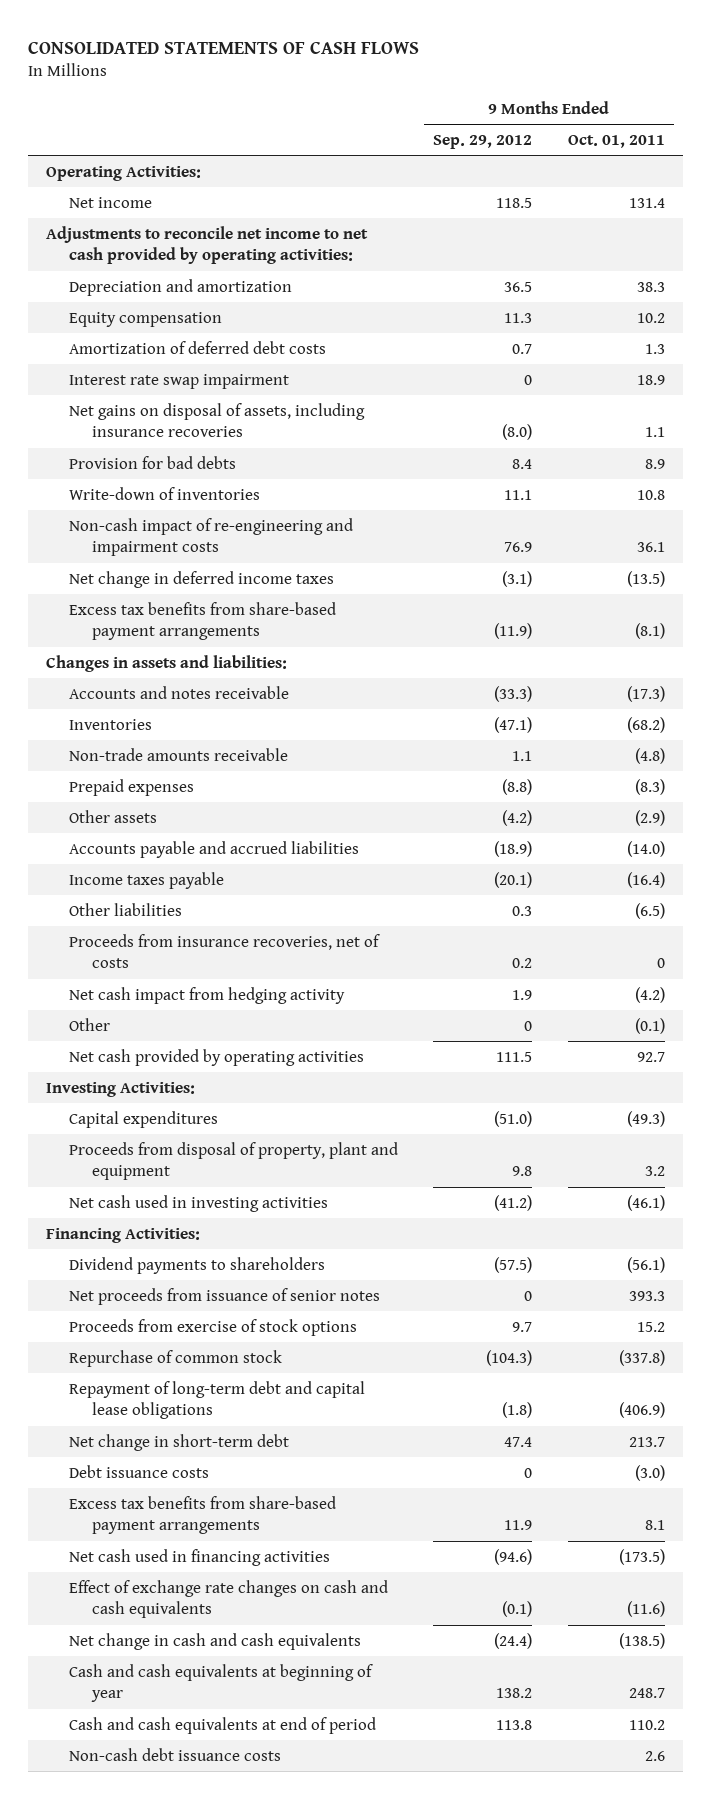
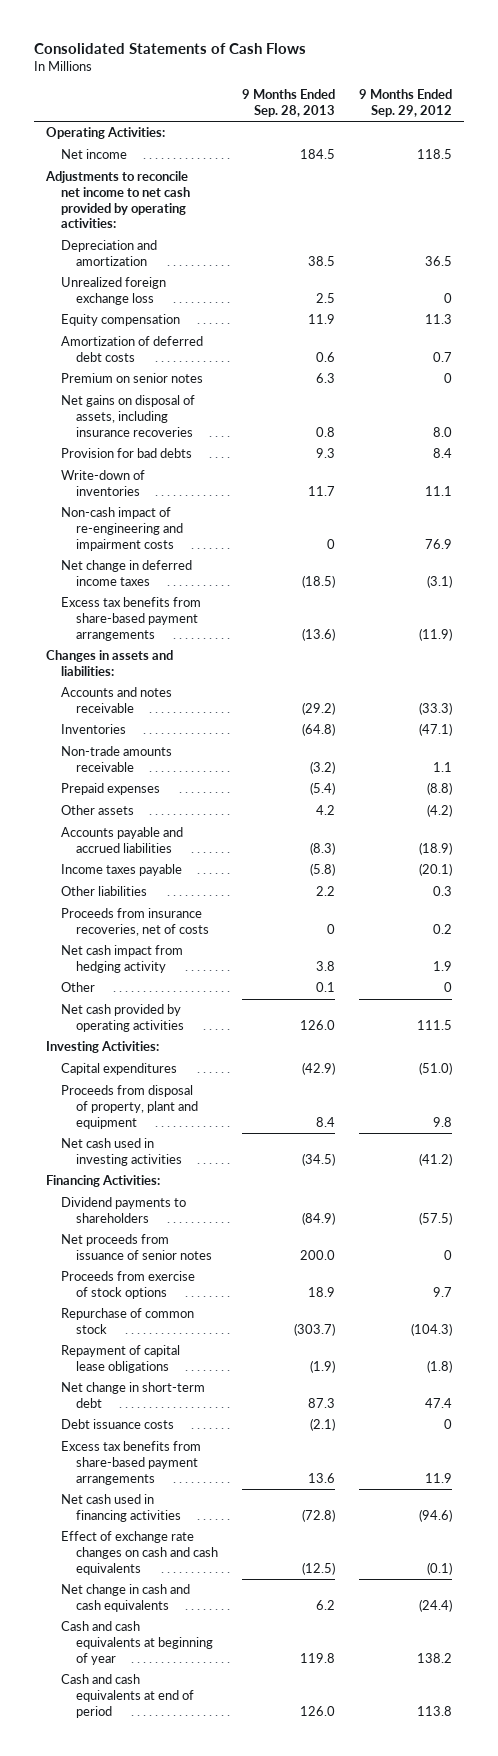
- CONSOLIDATED STATEMENTS OF CASH FLOWS
+ Consolidated Statements of Cash Flows
- | 9 Months Ended Sep. 29, 2012 | 9 Months Ended Oct. 01, 2011
+ | 9 Months Ended Sep. 28, 2013 | 9 Months Ended Sep. 29, 2012
+ Unrealized foreign exchange loss | 2.5 | 0
- Interest rate swap impairment | 0 | 18.9
- Net gains on disposal of assets, including insurance recoveries | (8.0) | 1.1
+ Premium on senior notes | 6.3 | 0
+ Net gains on disposal of assets, including insurance recoveries | 0.8 | 8.0
- Repayment of long-term debt and capital lease obligations | (1.8) | (406.9)
+ Repayment of capital lease obligations | (1.9) | (1.8)
- Non-cash debt issuance costs | | 2.6

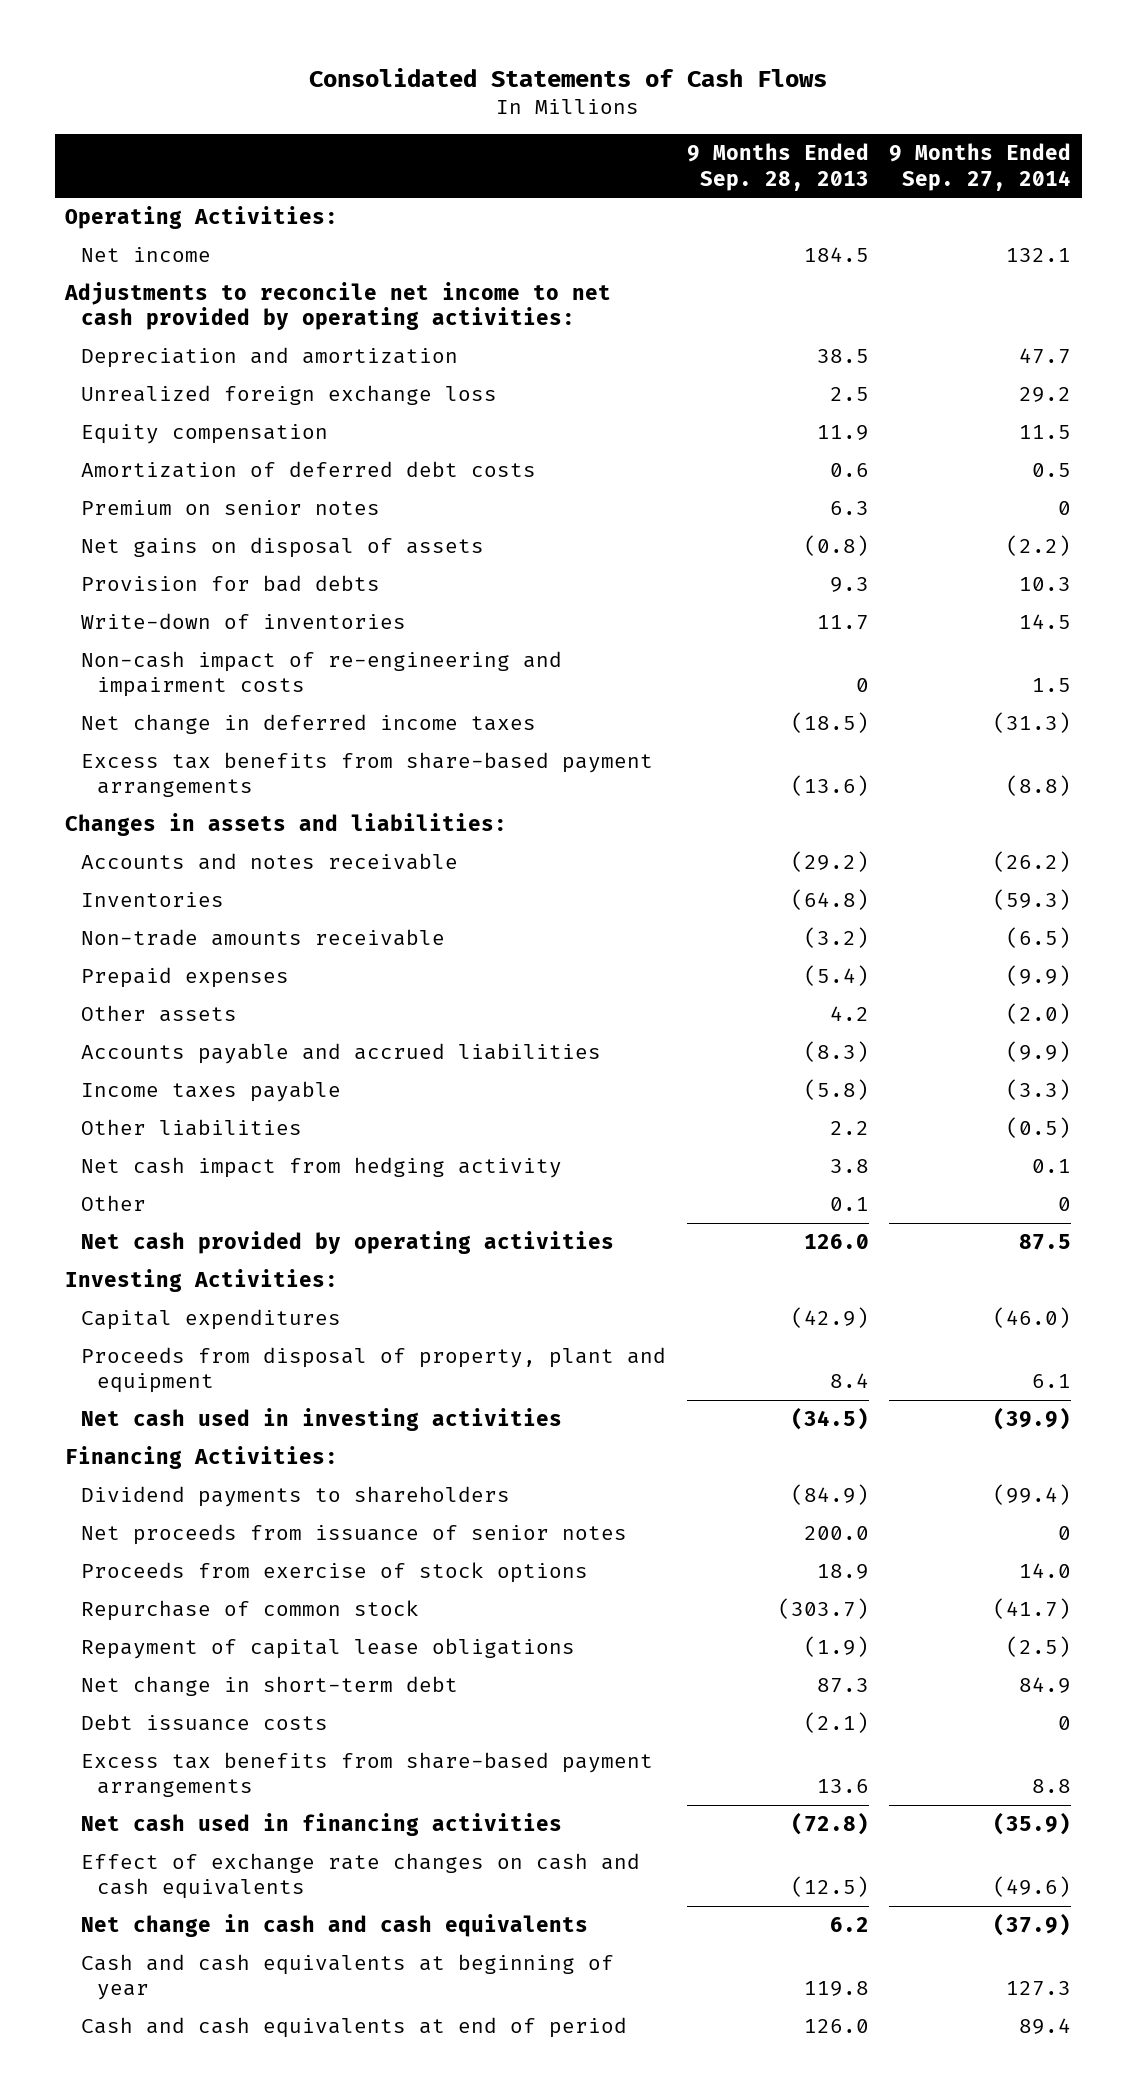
- | 9 Months Ended Sep. 28, 2013 | 9 Months Ended Sep. 29, 2012
+ | 9 Months Ended Sep. 28, 2013 | 9 Months Ended Sep. 27, 2014
- Net gains on disposal of assets, including insurance recoveries | 0.8 | 8.0
+ Net gains on disposal of assets | (0.8) | (2.2)
- Proceeds from insurance recoveries, net of costs | 0 | 0.2

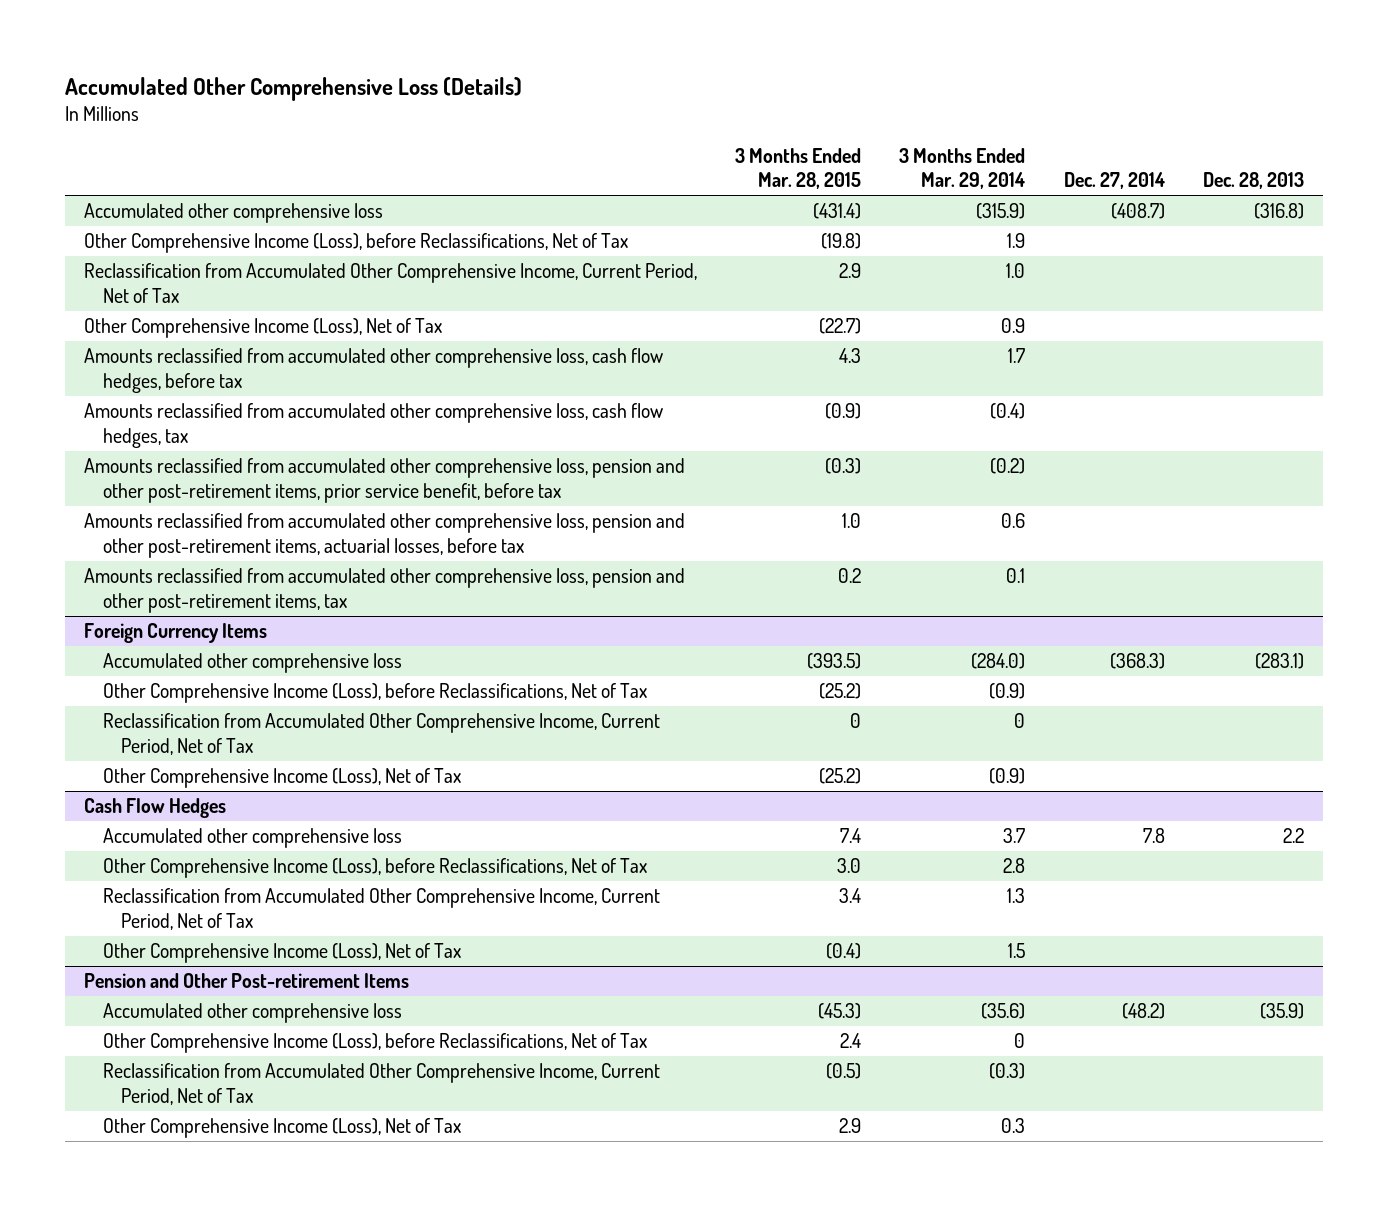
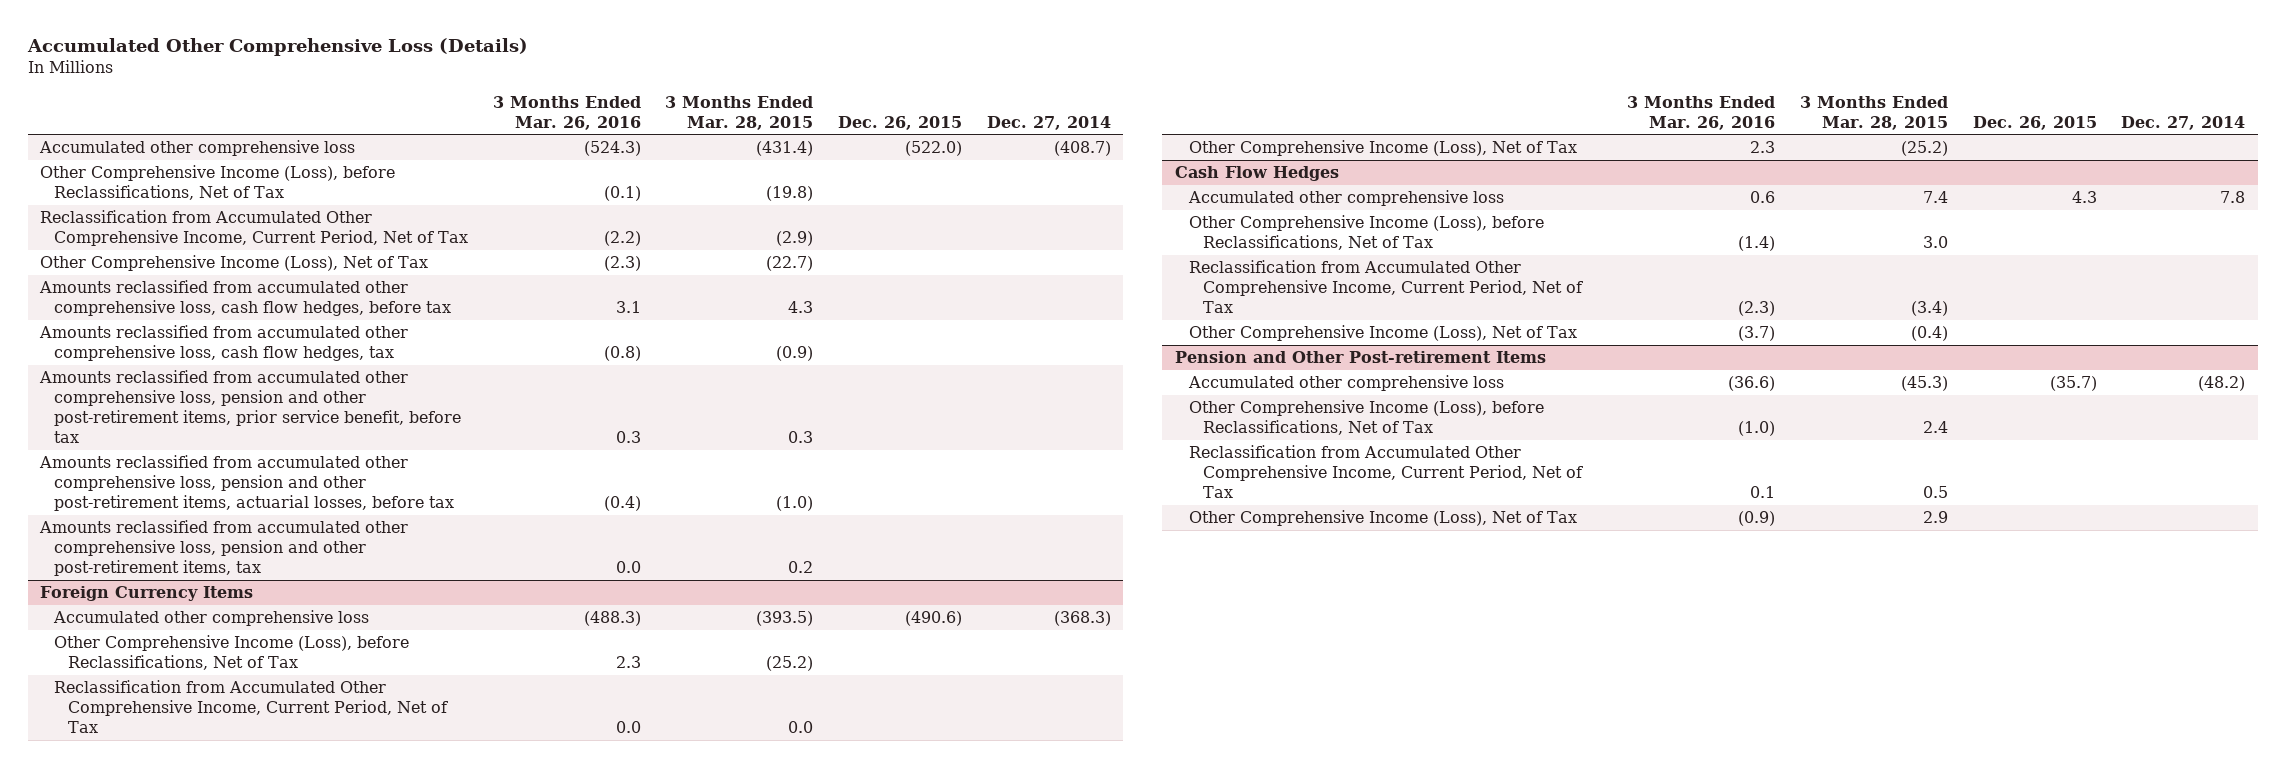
- | 3 Months Ended Mar. 28, 2015 | 3 Months Ended Mar. 29, 2014 | Dec. 27, 2014 | Dec. 28, 2013
+ | 3 Months Ended Mar. 26, 2016 | 3 Months Ended Mar. 28, 2015 | Dec. 26, 2015 | Dec. 27, 2014
- Reclassification from Accumulated Other Comprehensive Income, Current Period, Net of Tax | 2.9 | 1.0 | |
+ Reclassification from Accumulated Other Comprehensive Income, Current Period, Net of Tax | (2.2) | (2.9) | |
- Amounts reclassified from accumulated other comprehensive loss, pension and other post-retirement items, prior service benefit, before tax | (0.3) | (0.2) | |
- Amounts reclassified from accumulated other comprehensive loss, pension and other post-retirement items, actuarial losses, before tax | 1.0 | 0.6 | |
+ Amounts reclassified from accumulated other comprehensive loss, pension and other post-retirement items, prior service benefit, before tax | 0.3 | 0.3 | |
+ Amounts reclassified from accumulated other comprehensive loss, pension and other post-retirement items, actuarial losses, before tax | (0.4) | (1.0) | |
@ Foreign Currency Items
- Reclassification from Accumulated Other Comprehensive Income, Current Period, Net of Tax | 0 | 0 | |
+ Reclassification from Accumulated Other Comprehensive Income, Current Period, Net of Tax | 0.0 | 0.0 | |
@ Cash Flow Hedges
- Reclassification from Accumulated Other Comprehensive Income, Current Period, Net of Tax | 3.4 | 1.3 | |
+ Reclassification from Accumulated Other Comprehensive Income, Current Period, Net of Tax | (2.3) | (3.4) | |
@ Pension and Other Post-retirement Items
- Reclassification from Accumulated Other Comprehensive Income, Current Period, Net of Tax | (0.5) | (0.3) | |
+ Reclassification from Accumulated Other Comprehensive Income, Current Period, Net of Tax | 0.1 | 0.5 | |

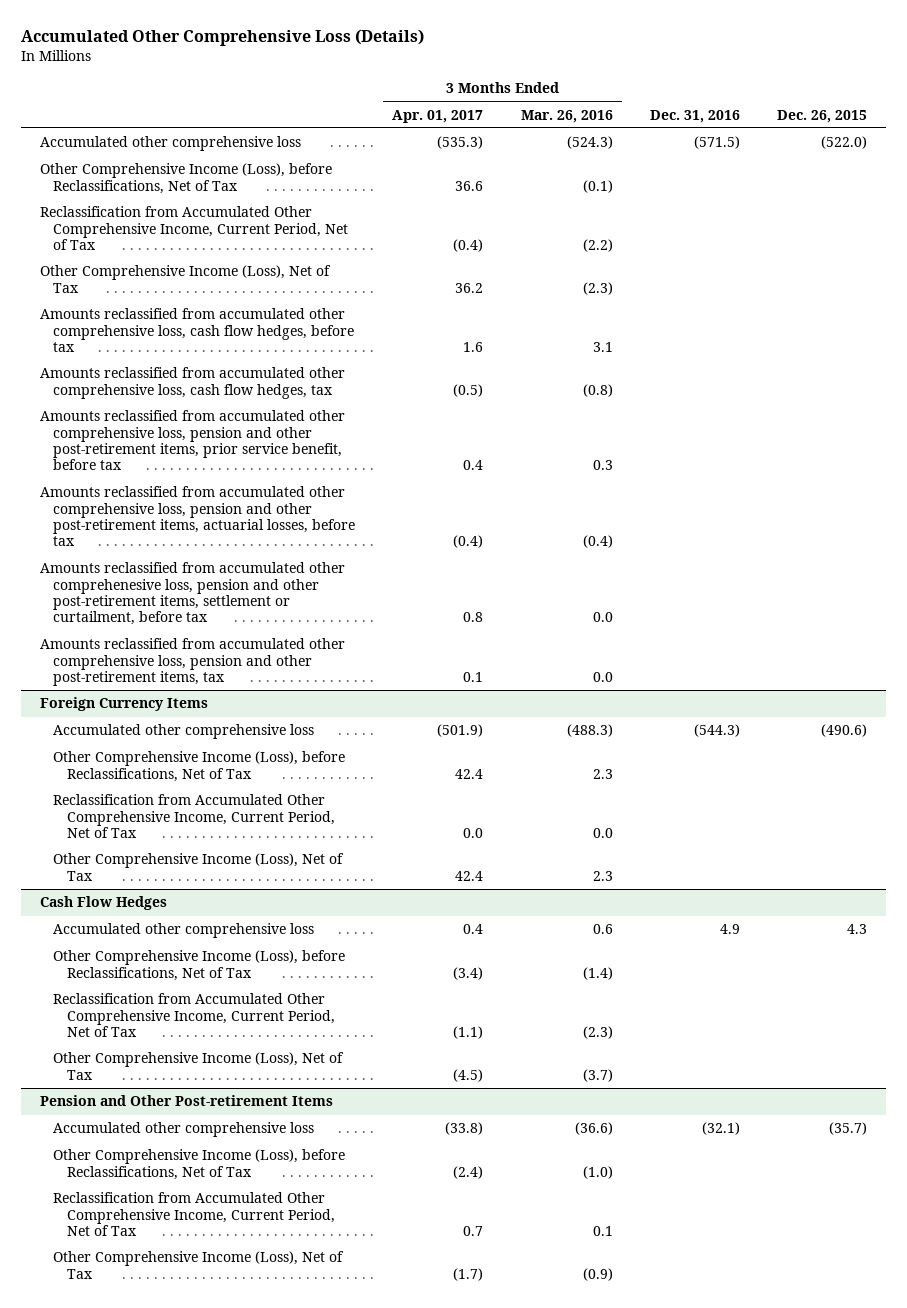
- | 3 Months Ended Mar. 26, 2016 | 3 Months Ended Mar. 28, 2015 | Dec. 26, 2015 | Dec. 27, 2014
+ | 3 Months Ended Apr. 01, 2017 | 3 Months Ended Mar. 26, 2016 | Dec. 31, 2016 | Dec. 26, 2015
+ Amounts reclassified from accumulated other comprehenesive loss, pension and other post-retirement items, settlement or curtailment, before tax | 0.8 | 0.0 | |

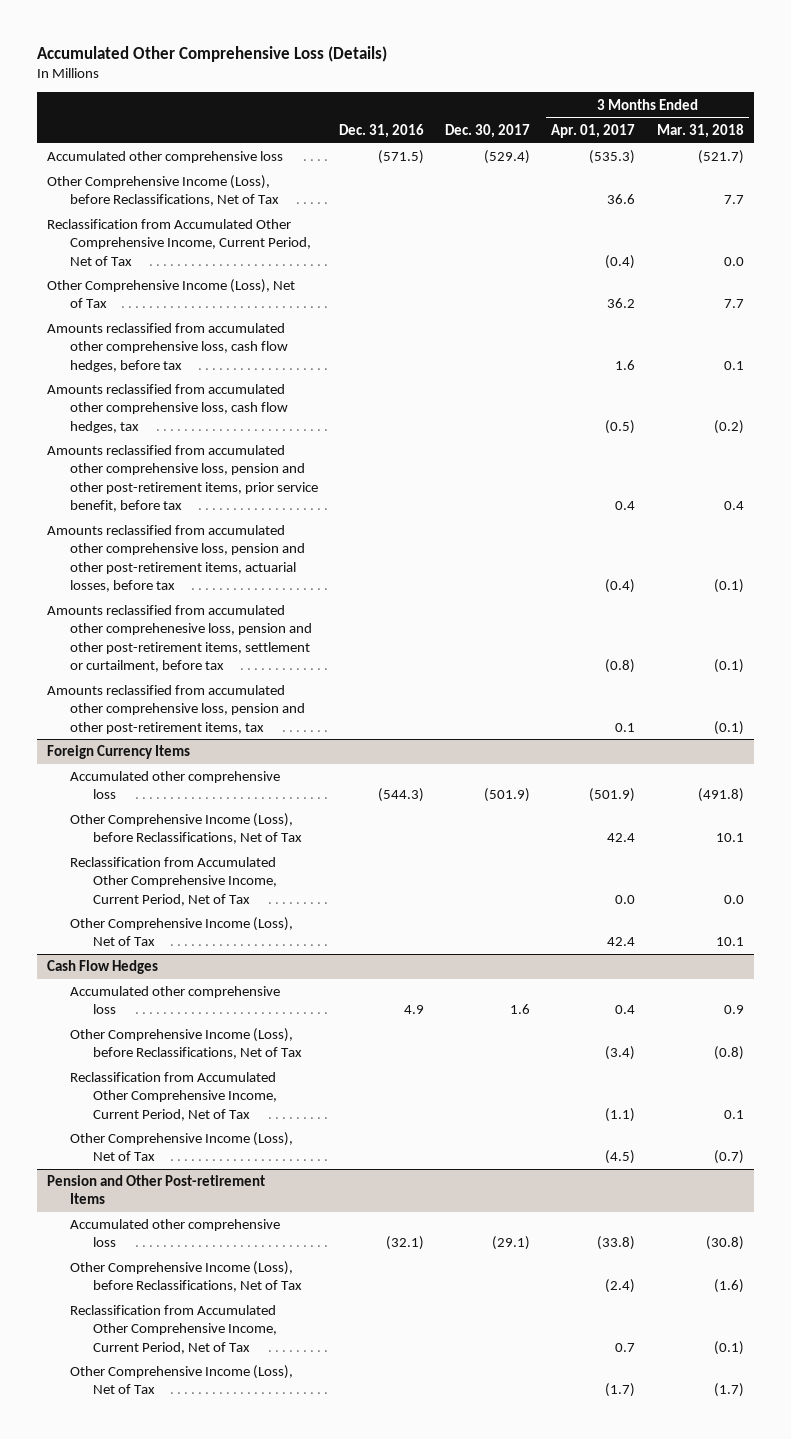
- | 3 Months Ended Apr. 01, 2017 | 3 Months Ended Mar. 26, 2016 | Dec. 31, 2016 | Dec. 26, 2015
+ | Dec. 31, 2016 | Dec. 30, 2017 | 3 Months Ended Apr. 01, 2017 | 3 Months Ended Mar. 31, 2018
- Amounts reclassified from accumulated other comprehenesive loss, pension and other post-retirement items, settlement or curtailment, before tax | 0.8 | 0.0 | |
+ Amounts reclassified from accumulated other comprehenesive loss, pension and other post-retirement items, settlement or curtailment, before tax | | | (0.8) | (0.1)

